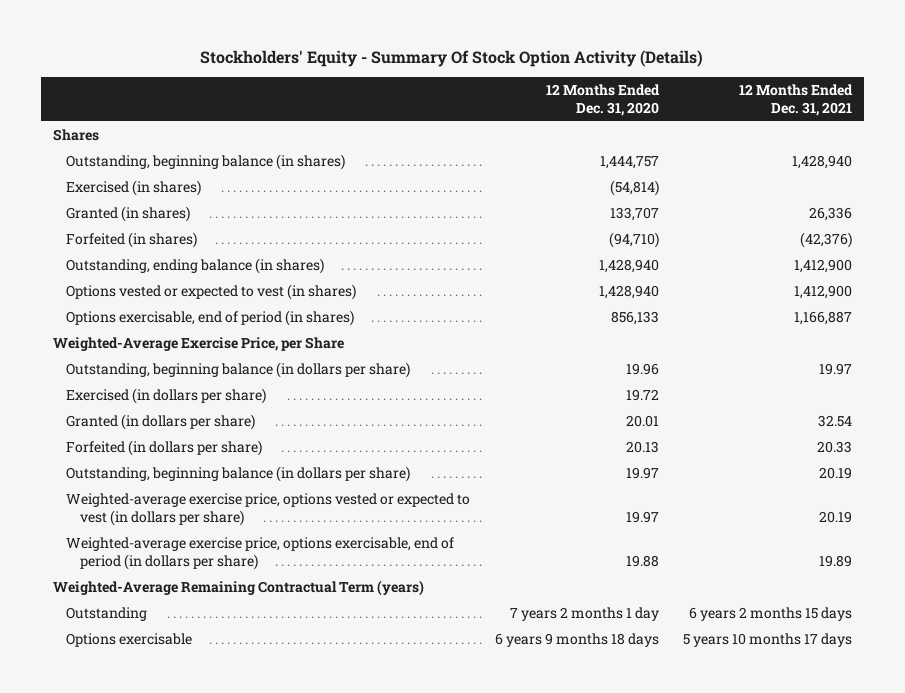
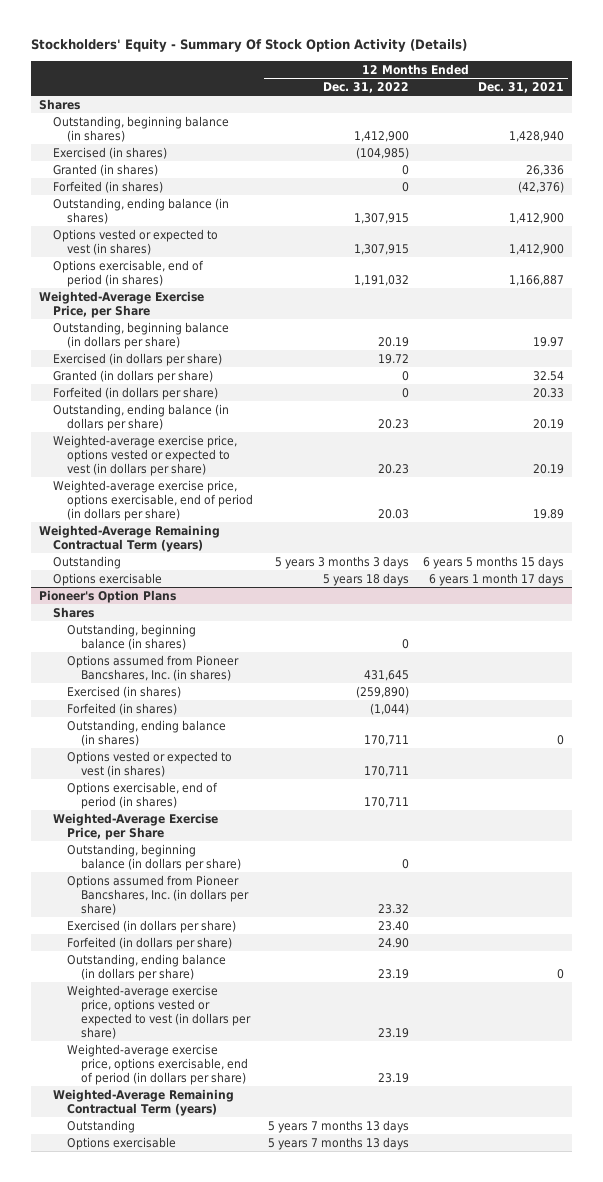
- | 12 Months Ended Dec. 31, 2020 | 12 Months Ended Dec. 31, 2021
+ | 12 Months Ended Dec. 31, 2022 | 12 Months Ended Dec. 31, 2021
- Outstanding, beginning balance (in dollars per share) | 19.97 | 20.19
+ Outstanding, ending balance (in dollars per share) | 20.23 | 20.19
- Outstanding | 7 years 2 months 1 day | 6 years 2 months 15 days
- Options exercisable | 6 years 9 months 18 days | 5 years 10 months 17 days
+ Outstanding | 5 years 3 months 3 days | 6 years 5 months 15 days
+ Options exercisable | 5 years 18 days | 6 years 1 month 17 days
+ Pioneer's Option Plans
+ Shares
+ Outstanding, beginning balance (in shares) | 0 |
+ Options assumed from Pioneer Bancshares, Inc. (in shares) | 431,645 |
+ Exercised (in shares) | (259,890) |
+ Forfeited (in shares) | (1,044) |
+ Outstanding, ending balance (in shares) | 170,711 | 0
+ Options vested or expected to vest (in shares) | 170,711 |
+ Options exercisable, end of period (in shares) | 170,711 |
+ Weighted-Average Exercise Price, per Share
+ Outstanding, beginning balance (in dollars per share) | 0 |
+ Options assumed from Pioneer Bancshares, Inc. (in dollars per share) | 23.32 |
+ Exercised (in dollars per share) | 23.40 |
+ Forfeited (in dollars per share) | 24.90 |
+ Outstanding, ending balance (in dollars per share) | 23.19 | 0
+ Weighted-average exercise price, options vested or expected to vest (in dollars per share) | 23.19 |
+ Weighted-average exercise price, options exercisable, end of period (in dollars per share) | 23.19 |
+ Weighted-Average Remaining Contractual Term (years)
+ Outstanding | 5 years 7 months 13 days |
+ Options exercisable | 5 years 7 months 13 days |

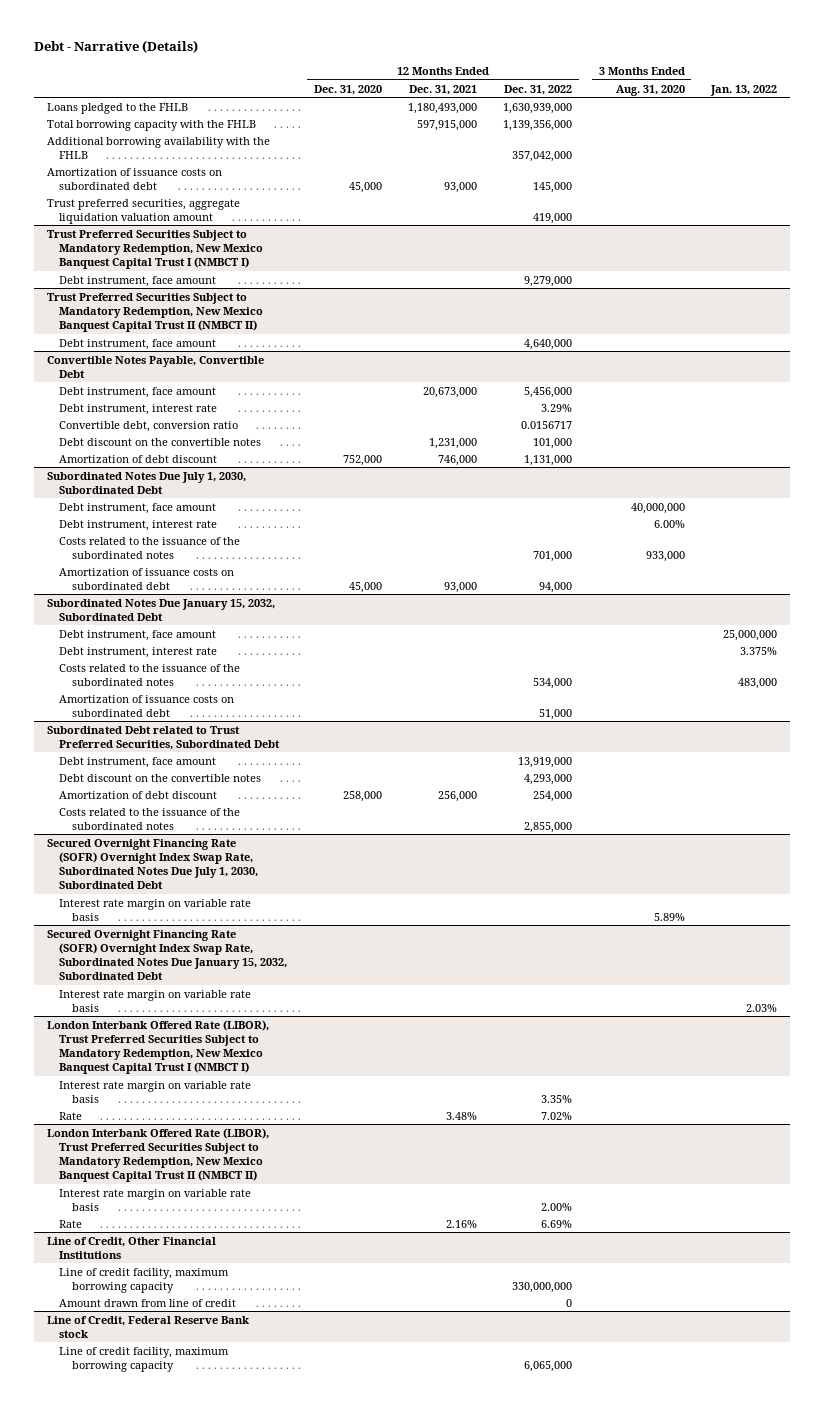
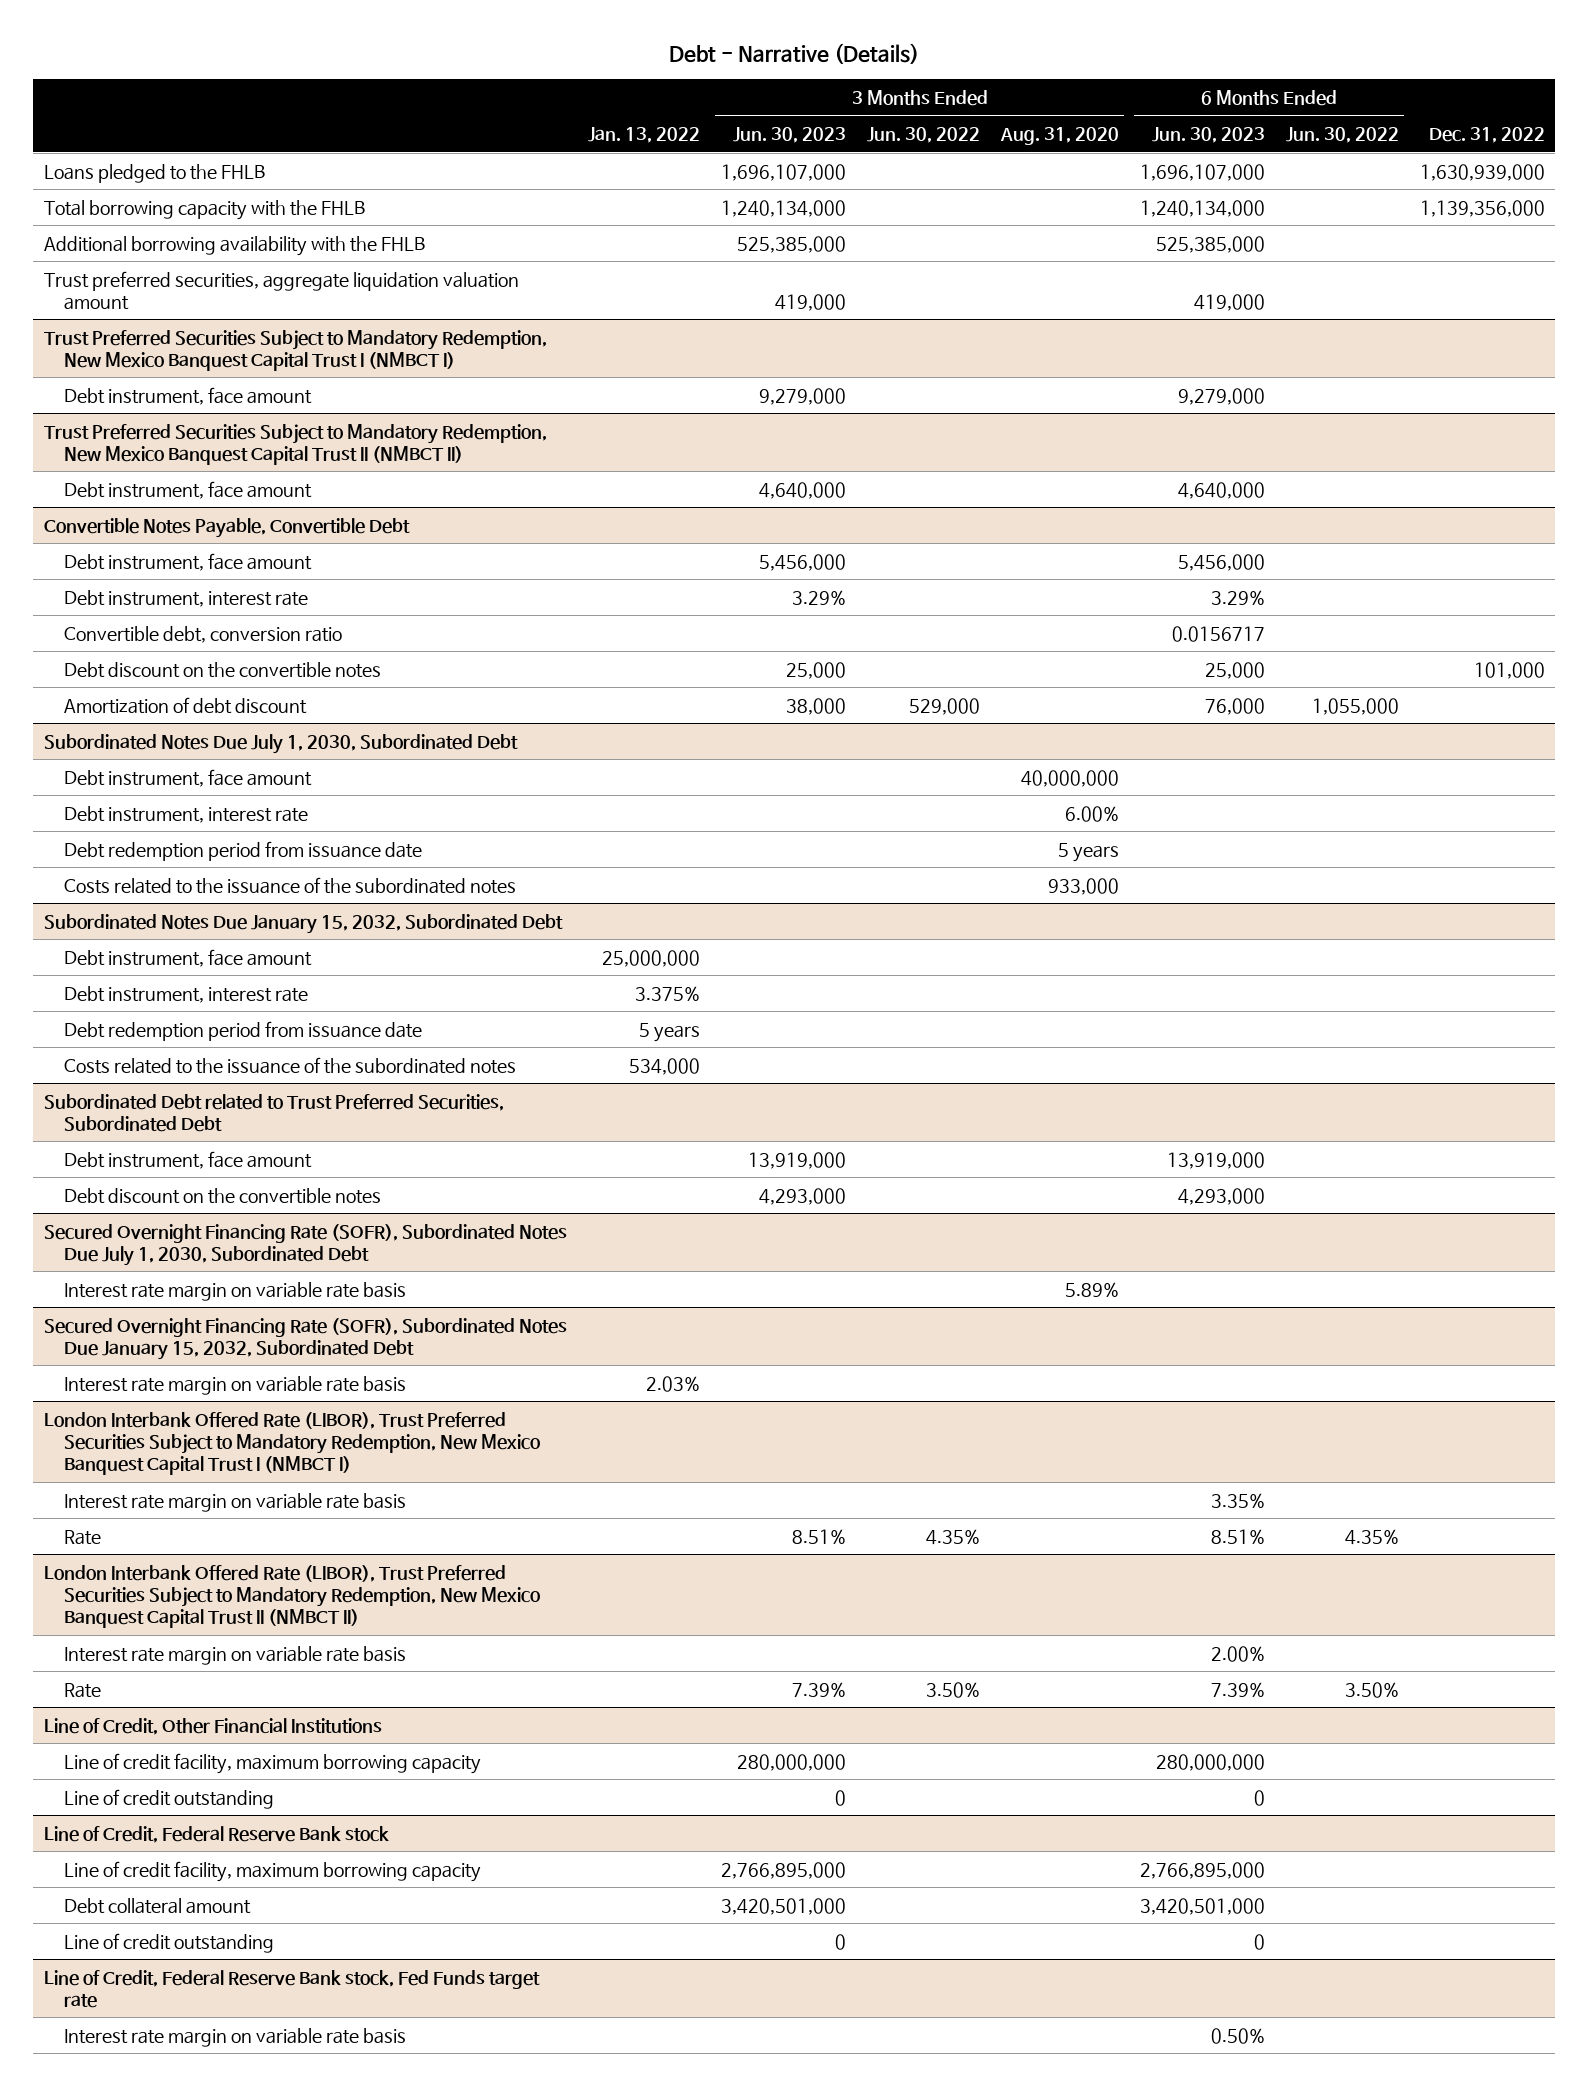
- | 12 Months Ended Dec. 31, 2020 | 12 Months Ended Dec. 31, 2021 | 12 Months Ended Dec. 31, 2022 | 3 Months Ended Aug. 31, 2020 | Jan. 13, 2022
+ | Jan. 13, 2022 | 3 Months Ended Jun. 30, 2023 | 3 Months Ended Jun. 30, 2022 | 3 Months Ended Aug. 31, 2020 | 6 Months Ended Jun. 30, 2023 | 6 Months Ended Jun. 30, 2022 | Dec. 31, 2022
- Amortization of issuance costs on subordinated debt | 45,000 | 93,000 | 145,000 | |
@ Subordinated Notes Due July 1, 2030, Subordinated Debt
+ Debt redemption period from issuance date | | | | 5 years | | |
- Amortization of issuance costs on subordinated debt | 45,000 | 93,000 | 94,000 | |
@ Subordinated Notes Due January 15, 2032, Subordinated Debt
- Costs related to the issuance of the subordinated notes | | | 534,000 | | 483,000
- Amortization of issuance costs on subordinated debt | | | 51,000 | |
+ Debt redemption period from issuance date | 5 years | | | | | |
+ Costs related to the issuance of the subordinated notes | 534,000 | | | | | |
@ Subordinated Debt related to Trust Preferred Securities, Subordinated Debt
- Amortization of debt discount | 258,000 | 256,000 | 254,000 | |
- Costs related to the issuance of the subordinated notes | | | 2,855,000 | |
- Secured Overnight Financing Rate (SOFR) Overnight Index Swap Rate, Subordinated Notes Due July 1, 2030, Subordinated Debt
+ Secured Overnight Financing Rate (SOFR), Subordinated Notes Due July 1, 2030, Subordinated Debt
- Secured Overnight Financing Rate (SOFR) Overnight Index Swap Rate, Subordinated Notes Due January 15, 2032, Subordinated Debt
+ Secured Overnight Financing Rate (SOFR), Subordinated Notes Due January 15, 2032, Subordinated Debt
@ Line of Credit, Other Financial Institutions
- Amount drawn from line of credit | | | 0 | |
+ Line of credit outstanding | | 0 | | | 0 | |
@ Line of Credit, Federal Reserve Bank stock
+ Debt collateral amount | | 3,420,501,000 | | | 3,420,501,000 | |
+ Line of credit outstanding | | 0 | | | 0 | |
+ Line of Credit, Federal Reserve Bank stock, Fed Funds target rate
+ Interest rate margin on variable rate basis | | | | | 0.50% | |

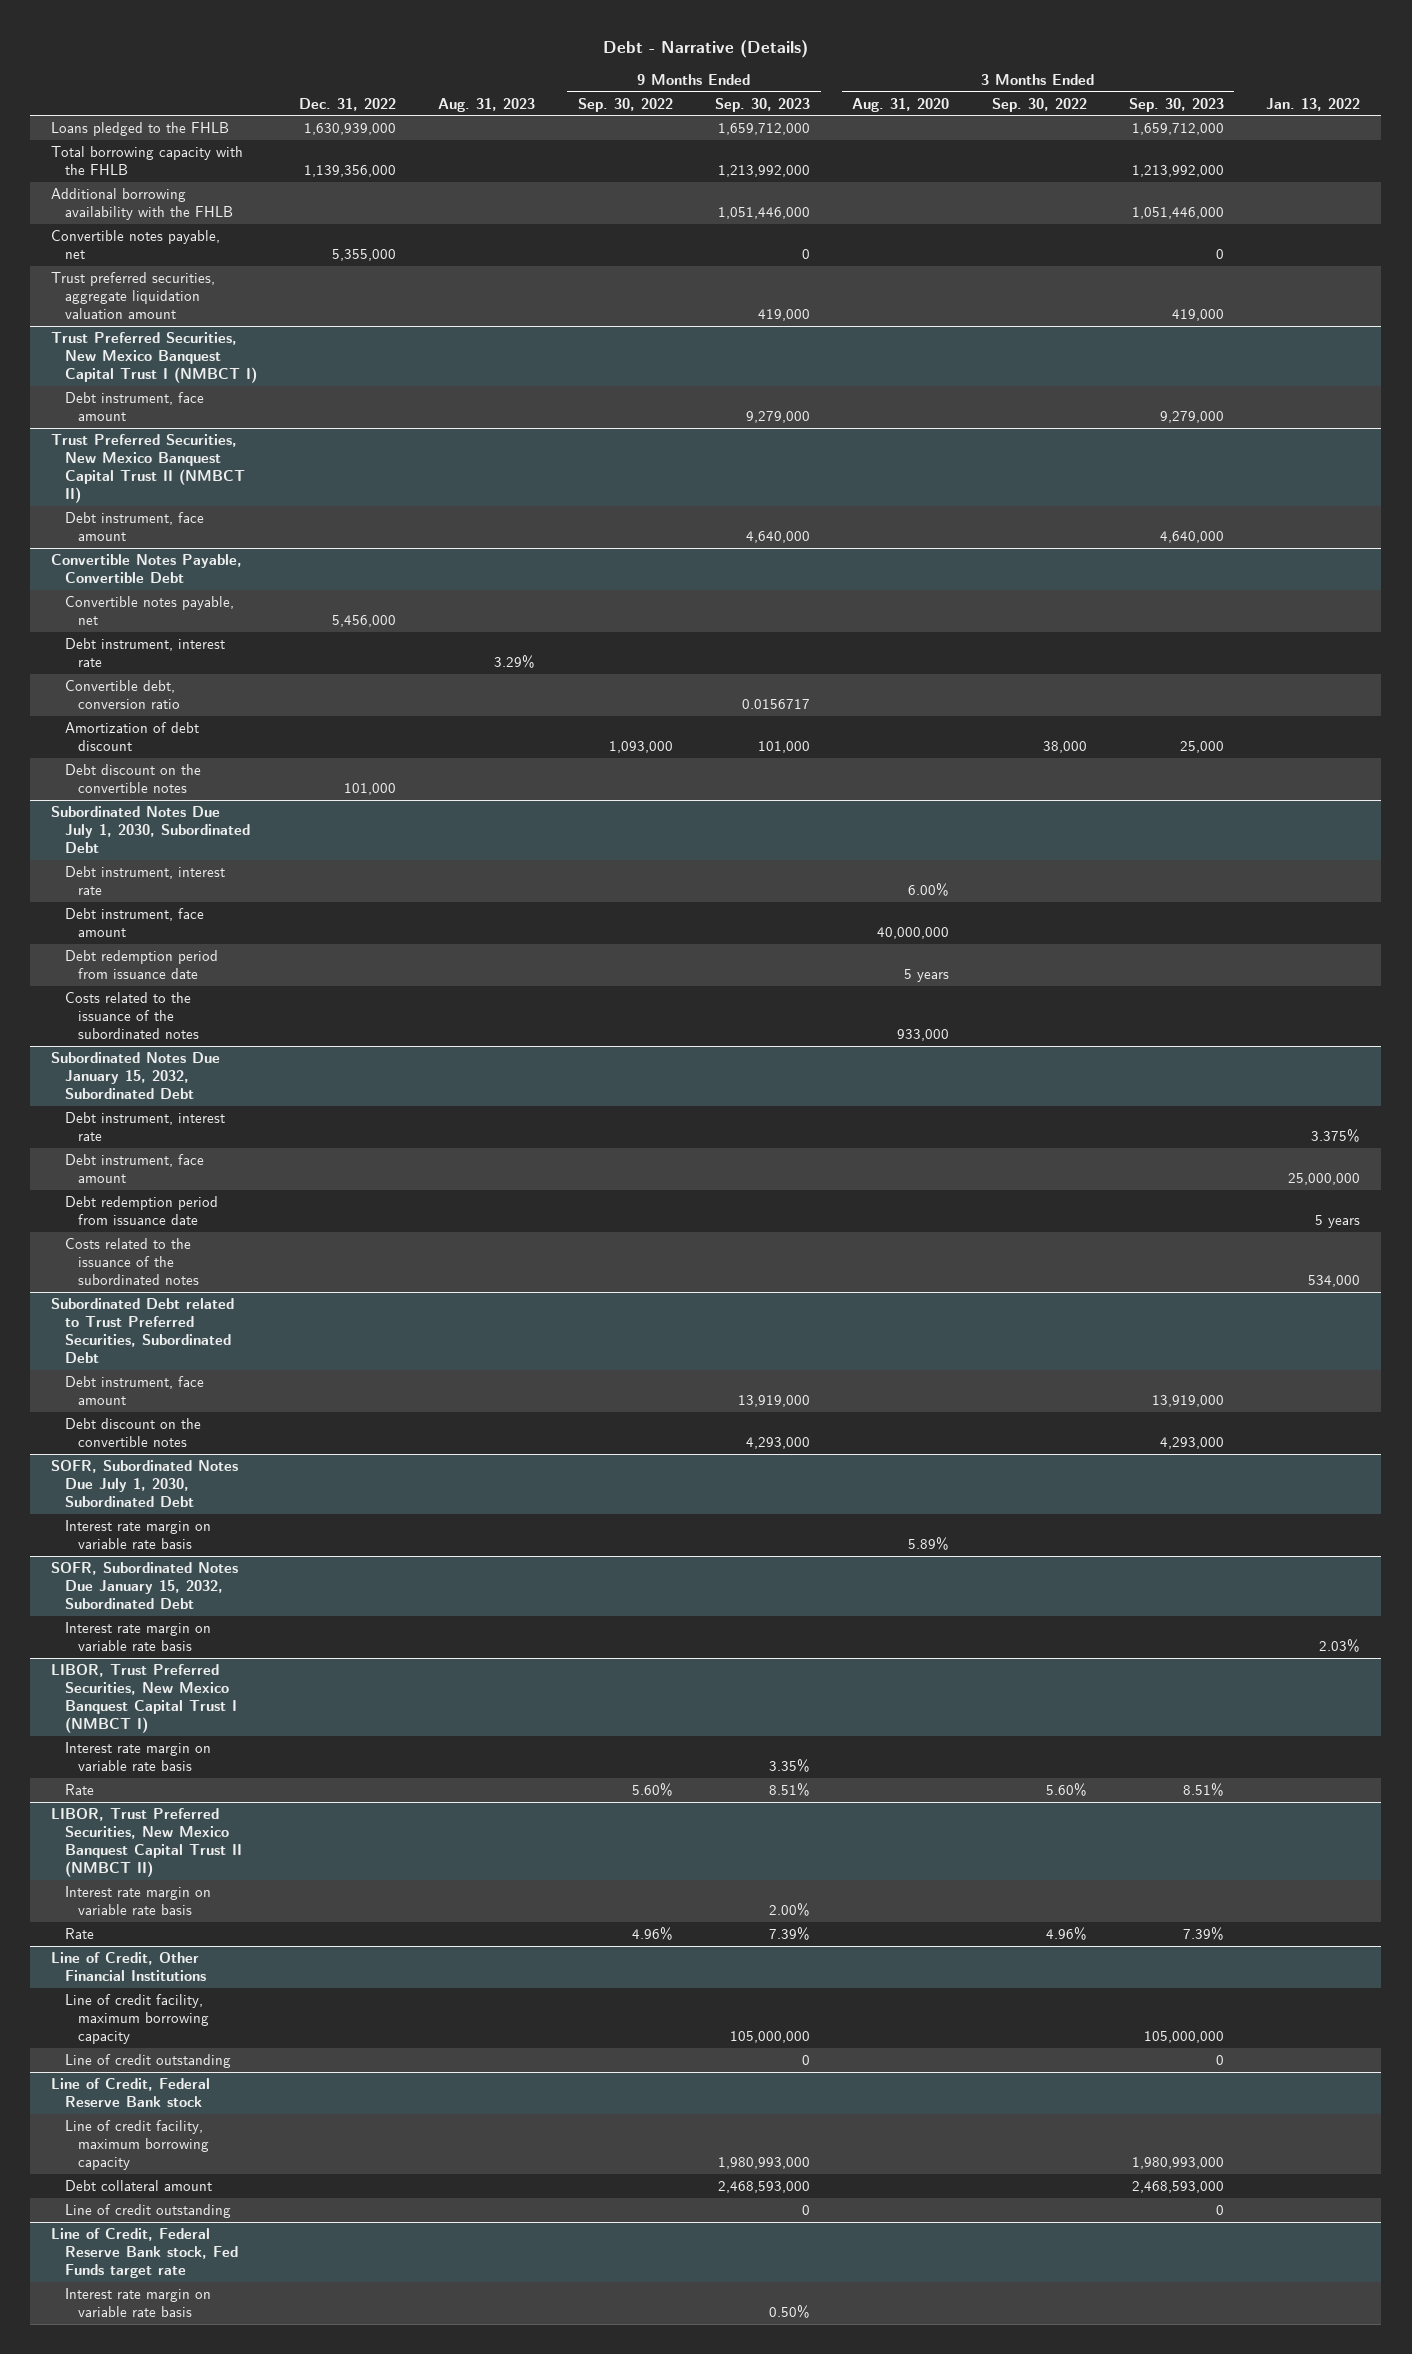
- | Jan. 13, 2022 | 3 Months Ended Jun. 30, 2023 | 3 Months Ended Jun. 30, 2022 | 3 Months Ended Aug. 31, 2020 | 6 Months Ended Jun. 30, 2023 | 6 Months Ended Jun. 30, 2022 | Dec. 31, 2022
+ | Dec. 31, 2022 | Aug. 31, 2023 | 9 Months Ended Sep. 30, 2022 | 9 Months Ended Sep. 30, 2023 | 3 Months Ended Aug. 31, 2020 | 3 Months Ended Sep. 30, 2022 | 3 Months Ended Sep. 30, 2023 | Jan. 13, 2022
+ Convertible notes payable, net | 5,355,000 | | | 0 | | | 0 |
- Trust Preferred Securities Subject to Mandatory Redemption, New Mexico Banquest Capital Trust I (NMBCT I)
+ Trust Preferred Securities, New Mexico Banquest Capital Trust I (NMBCT I)
- Trust Preferred Securities Subject to Mandatory Redemption, New Mexico Banquest Capital Trust II (NMBCT II)
+ Trust Preferred Securities, New Mexico Banquest Capital Trust II (NMBCT II)
@ Convertible Notes Payable, Convertible Debt
- Debt instrument, face amount | | 5,456,000 | | | 5,456,000 | |
+ Convertible notes payable, net | 5,456,000 | | | | | | |
moved down: Debt discount on the convertible notes | 101,000 | | | | | | |
@ Subordinated Notes Due July 1, 2030, Subordinated Debt
moved down: Debt instrument, face amount | | | | | 40,000,000 | | |
@ Subordinated Notes Due January 15, 2032, Subordinated Debt
moved down: Debt instrument, face amount | | | | | | | | 25,000,000
- Secured Overnight Financing Rate (SOFR), Subordinated Notes Due July 1, 2030, Subordinated Debt
+ SOFR, Subordinated Notes Due July 1, 2030, Subordinated Debt
- Secured Overnight Financing Rate (SOFR), Subordinated Notes Due January 15, 2032, Subordinated Debt
+ SOFR, Subordinated Notes Due January 15, 2032, Subordinated Debt
- London Interbank Offered Rate (LIBOR), Trust Preferred Securities Subject to Mandatory Redemption, New Mexico Banquest Capital Trust I (NMBCT I)
+ LIBOR, Trust Preferred Securities, New Mexico Banquest Capital Trust I (NMBCT I)
- London Interbank Offered Rate (LIBOR), Trust Preferred Securities Subject to Mandatory Redemption, New Mexico Banquest Capital Trust II (NMBCT II)
+ LIBOR, Trust Preferred Securities, New Mexico Banquest Capital Trust II (NMBCT II)

